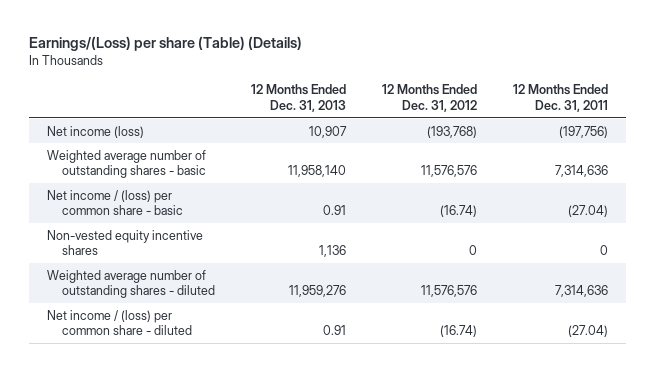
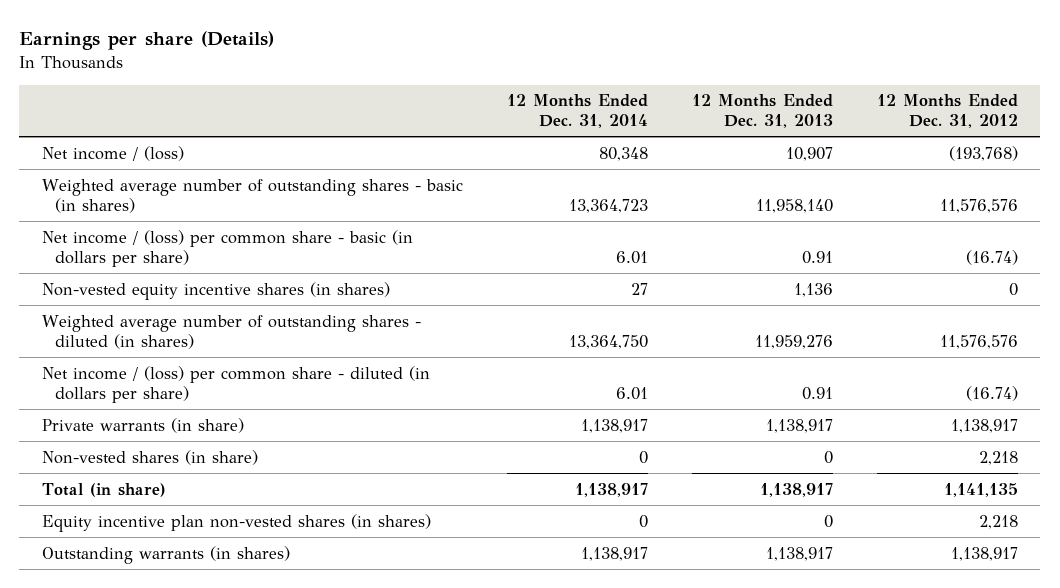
- Earnings/(Loss) per share (Table) (Details)
+ Earnings per share (Details)
- | 12 Months Ended Dec. 31, 2013 | 12 Months Ended Dec. 31, 2012 | 12 Months Ended Dec. 31, 2011
+ | 12 Months Ended Dec. 31, 2014 | 12 Months Ended Dec. 31, 2013 | 12 Months Ended Dec. 31, 2012
- Net income (loss) | 10,907 | (193,768) | (197,756)
- Weighted average number of outstanding shares - basic | 11,958,140 | 11,576,576 | 7,314,636
- Net income / (loss) per common share - basic | 0.91 | (16.74) | (27.04)
- Non-vested equity incentive shares | 1,136 | 0 | 0
- Weighted average number of outstanding shares - diluted | 11,959,276 | 11,576,576 | 7,314,636
- Net income / (loss) per common share - diluted | 0.91 | (16.74) | (27.04)
+ Net income / (loss) | 80,348 | 10,907 | (193,768)
+ Weighted average number of outstanding shares - basic (in shares) | 13,364,723 | 11,958,140 | 11,576,576
+ Net income / (loss) per common share - basic (in dollars per share) | 6.01 | 0.91 | (16.74)
+ Non-vested equity incentive shares (in shares) | 27 | 1,136 | 0
+ Weighted average number of outstanding shares - diluted (in shares) | 13,364,750 | 11,959,276 | 11,576,576
+ Net income / (loss) per common share - diluted (in dollars per share) | 6.01 | 0.91 | (16.74)
+ Private warrants (in share) | 1,138,917 | 1,138,917 | 1,138,917
+ Non-vested shares (in share) | 0 | 0 | 2,218
+ Total (in share) | 1,138,917 | 1,138,917 | 1,141,135
+ Equity incentive plan non-vested shares (in shares) | 0 | 0 | 2,218
+ Outstanding warrants (in shares) | 1,138,917 | 1,138,917 | 1,138,917

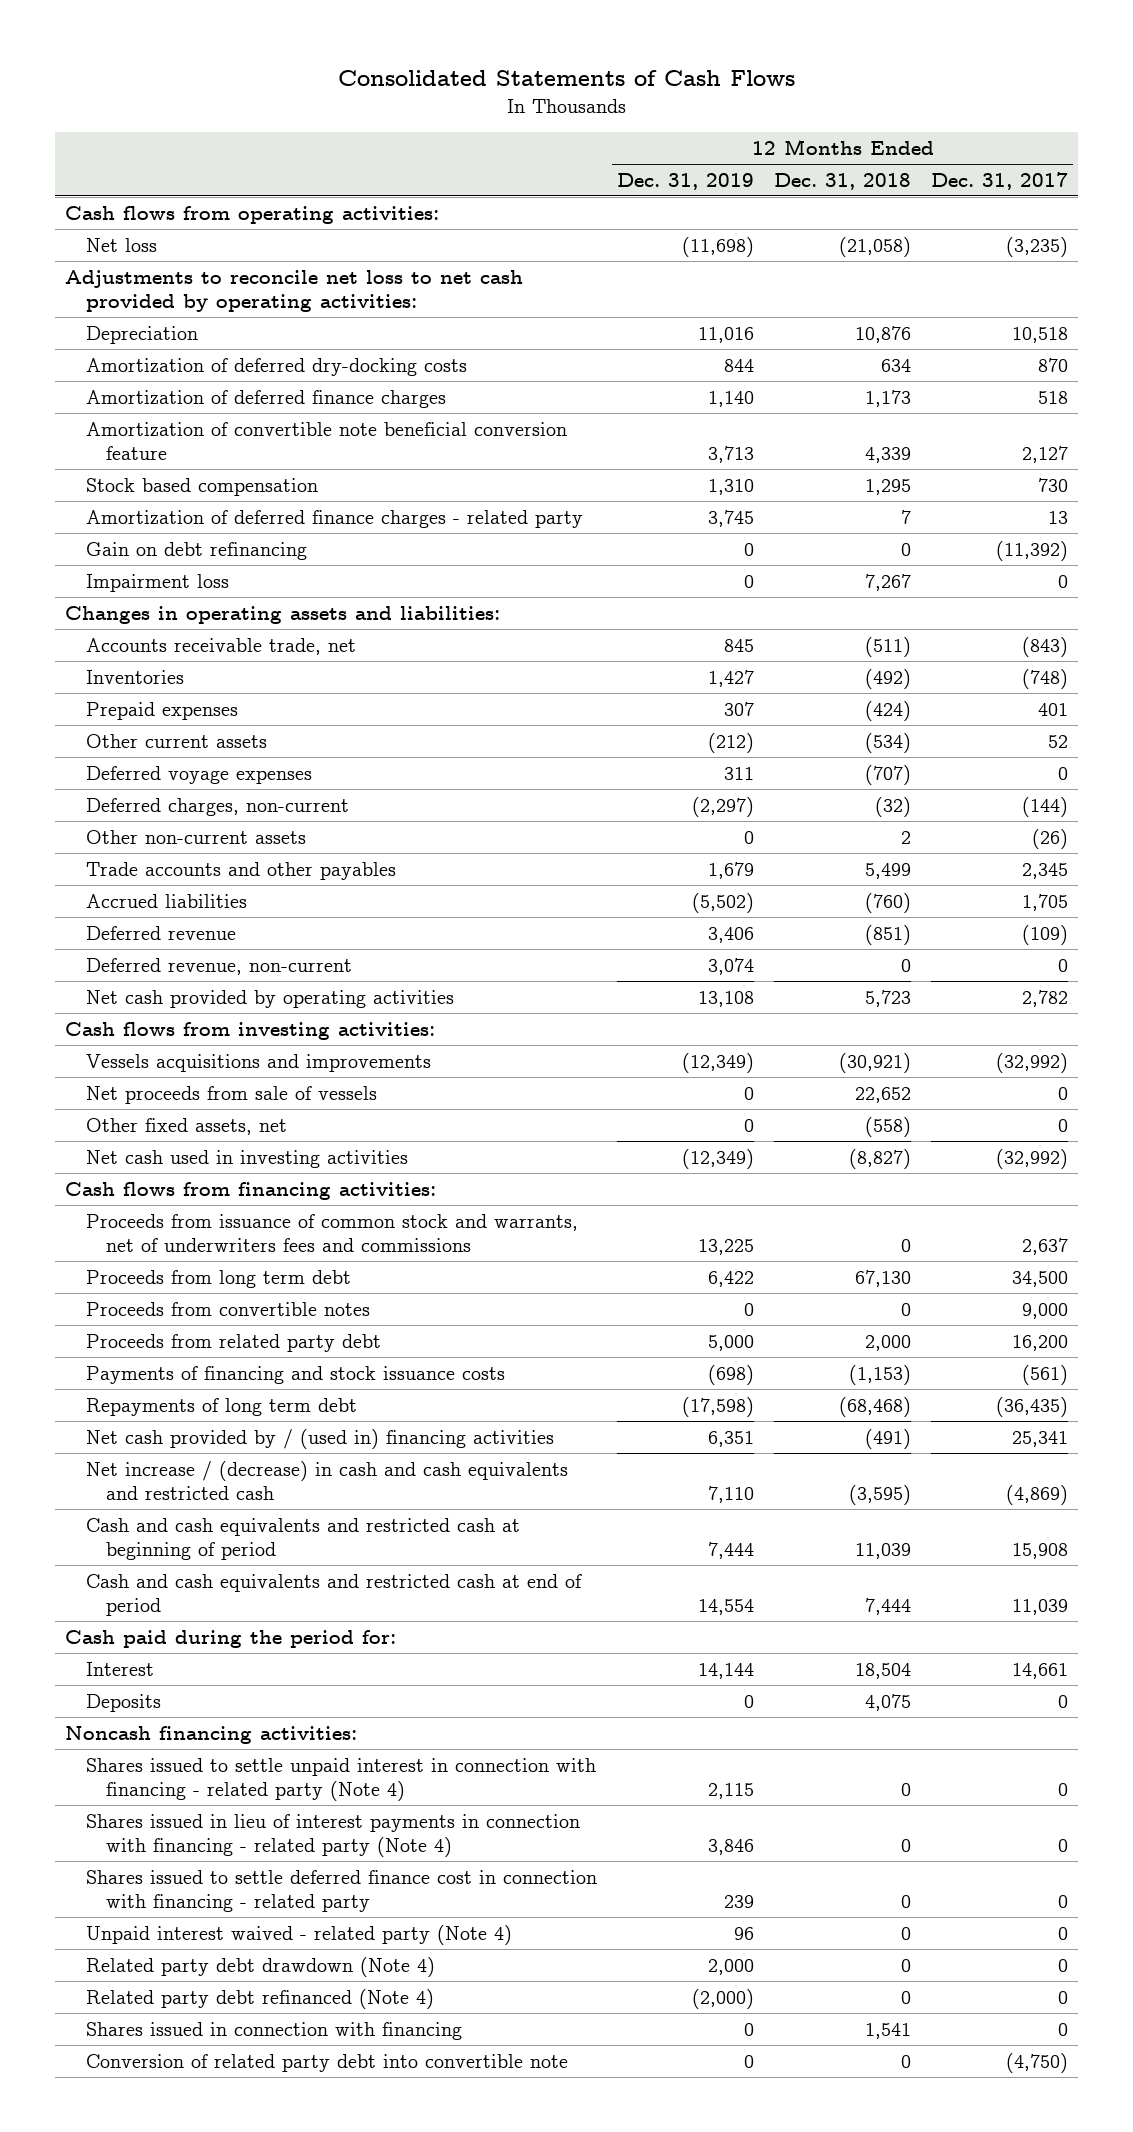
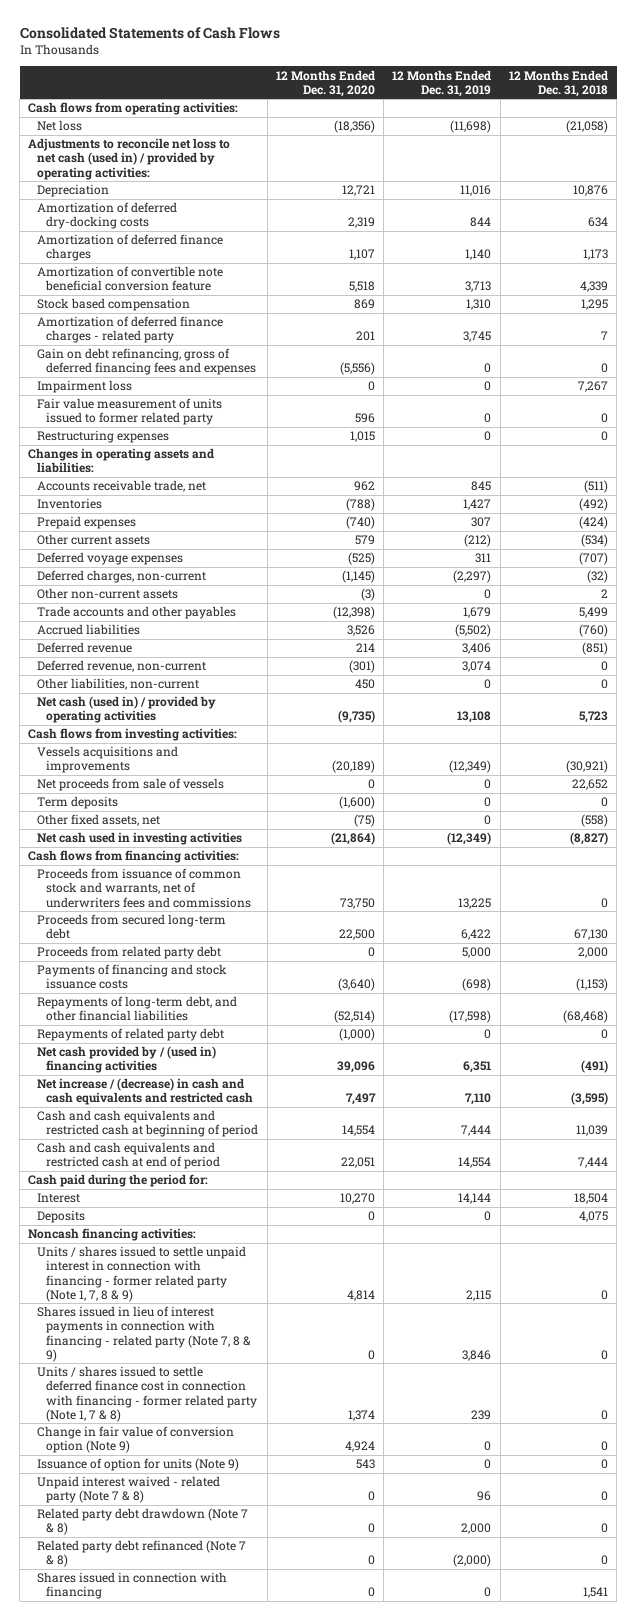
- | 12 Months Ended Dec. 31, 2019 | 12 Months Ended Dec. 31, 2018 | 12 Months Ended Dec. 31, 2017
+ | 12 Months Ended Dec. 31, 2020 | 12 Months Ended Dec. 31, 2019 | 12 Months Ended Dec. 31, 2018
- Adjustments to reconcile net loss to net cash provided by operating activities:
+ Adjustments to reconcile net loss to net cash (used in) / provided by operating activities:
- Gain on debt refinancing | 0 | 0 | (11,392)
+ Gain on debt refinancing, gross of deferred financing fees and expenses | (5,556) | 0 | 0
+ Fair value measurement of units issued to former related party | 596 | 0 | 0
+ Restructuring expenses | 1,015 | 0 | 0
- Net cash provided by operating activities | 13,108 | 5,723 | 2,782
+ Other liabilities, non-current | 450 | 0 | 0
+ Net cash (used in) / provided by operating activities | (9,735) | 13,108 | 5,723
+ Term deposits | (1,600) | 0 | 0
- Proceeds from long term debt | 6,422 | 67,130 | 34,500
- Proceeds from convertible notes | 0 | 0 | 9,000
+ Proceeds from secured long-term debt | 22,500 | 6,422 | 67,130
- Repayments of long term debt | (17,598) | (68,468) | (36,435)
+ Repayments of long-term debt, and other financial liabilities | (52,514) | (17,598) | (68,468)
+ Repayments of related party debt | (1,000) | 0 | 0
- Shares issued to settle unpaid interest in connection with financing - related party (Note 4) | 2,115 | 0 | 0
- Shares issued in lieu of interest payments in connection with financing - related party (Note 4) | 3,846 | 0 | 0
- Shares issued to settle deferred finance cost in connection with financing - related party | 239 | 0 | 0
- Unpaid interest waived - related party (Note 4) | 96 | 0 | 0
- Related party debt drawdown (Note 4) | 2,000 | 0 | 0
- Related party debt refinanced (Note 4) | (2,000) | 0 | 0
+ Units / shares issued to settle unpaid interest in connection with financing - former related party (Note 1, 7, 8 & 9) | 4,814 | 2,115 | 0
+ Shares issued in lieu of interest payments in connection with financing - related party (Note 7, 8 & 9) | 0 | 3,846 | 0
+ Units / shares issued to settle deferred finance cost in connection with financing - former related party (Note 1, 7 & 8) | 1,374 | 239 | 0
+ Change in fair value of conversion option (Note 9) | 4,924 | 0 | 0
+ Issuance of option for units (Note 9) | 543 | 0 | 0
+ Unpaid interest waived - related party (Note 7 & 8) | 0 | 96 | 0
+ Related party debt drawdown (Note 7 & 8) | 0 | 2,000 | 0
+ Related party debt refinanced (Note 7 & 8) | 0 | (2,000) | 0
- Conversion of related party debt into convertible note | 0 | 0 | (4,750)

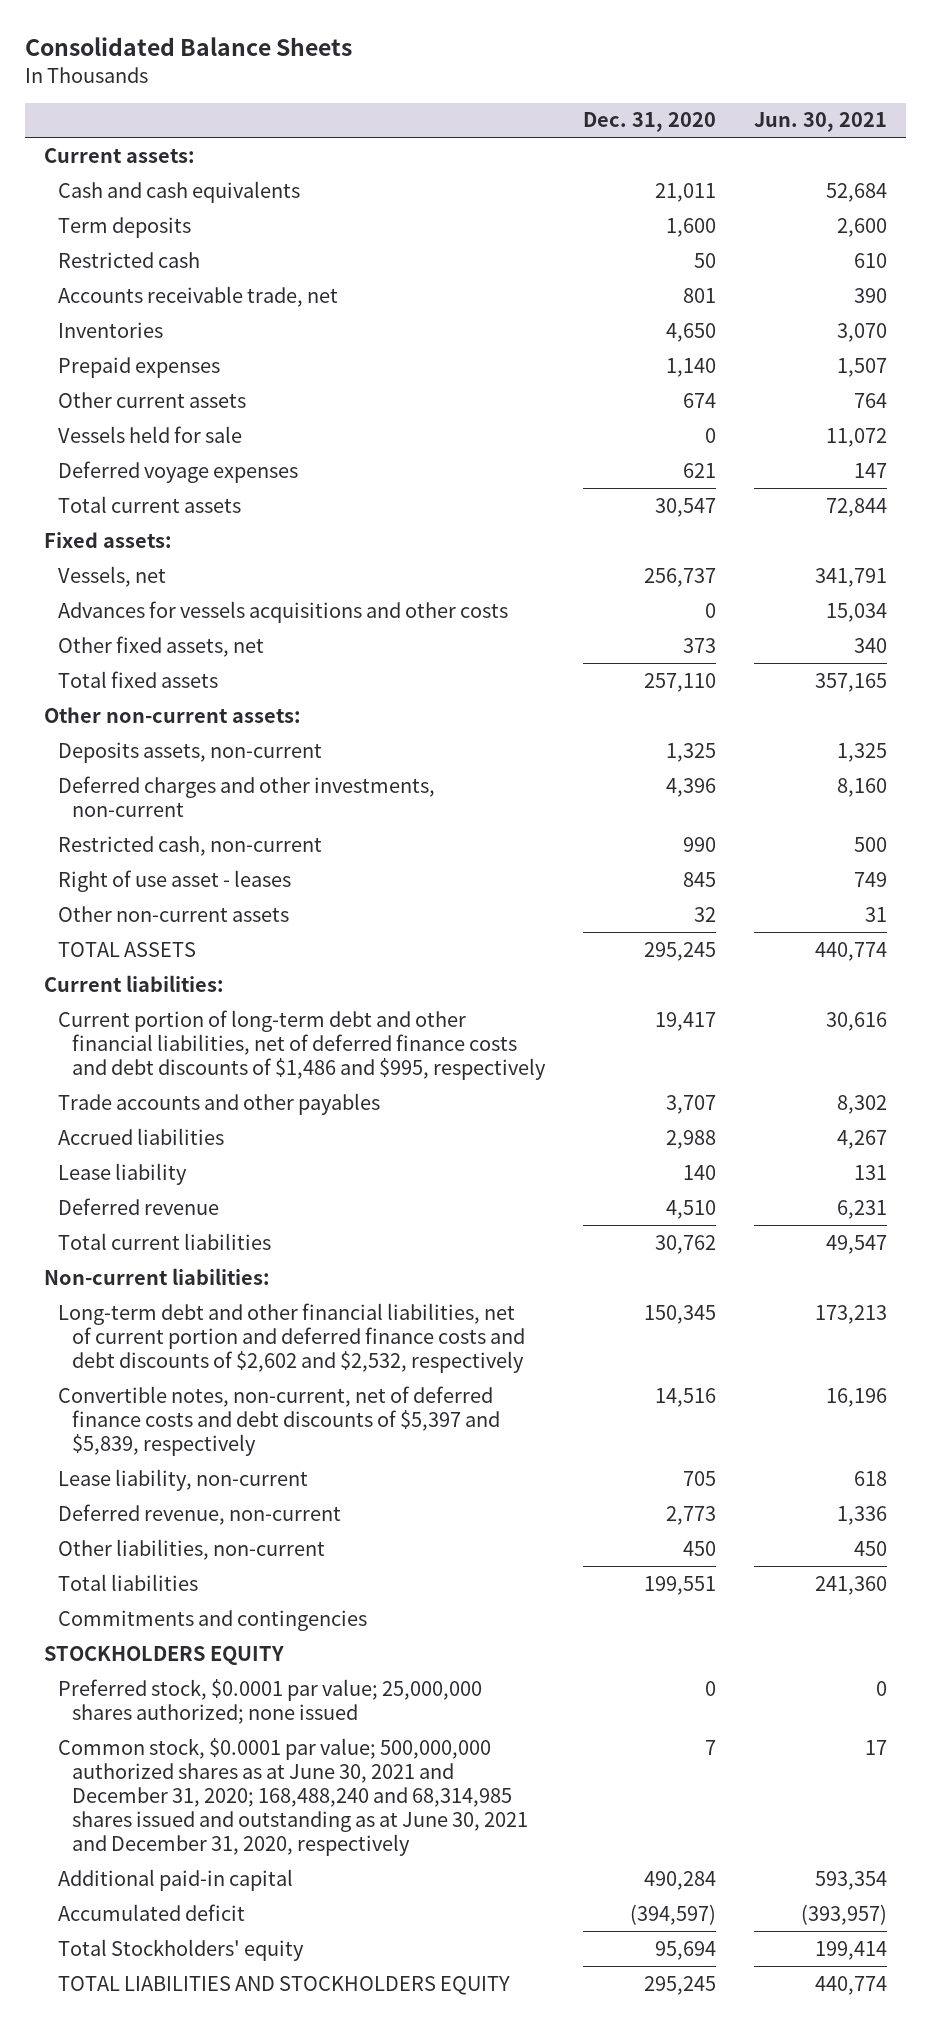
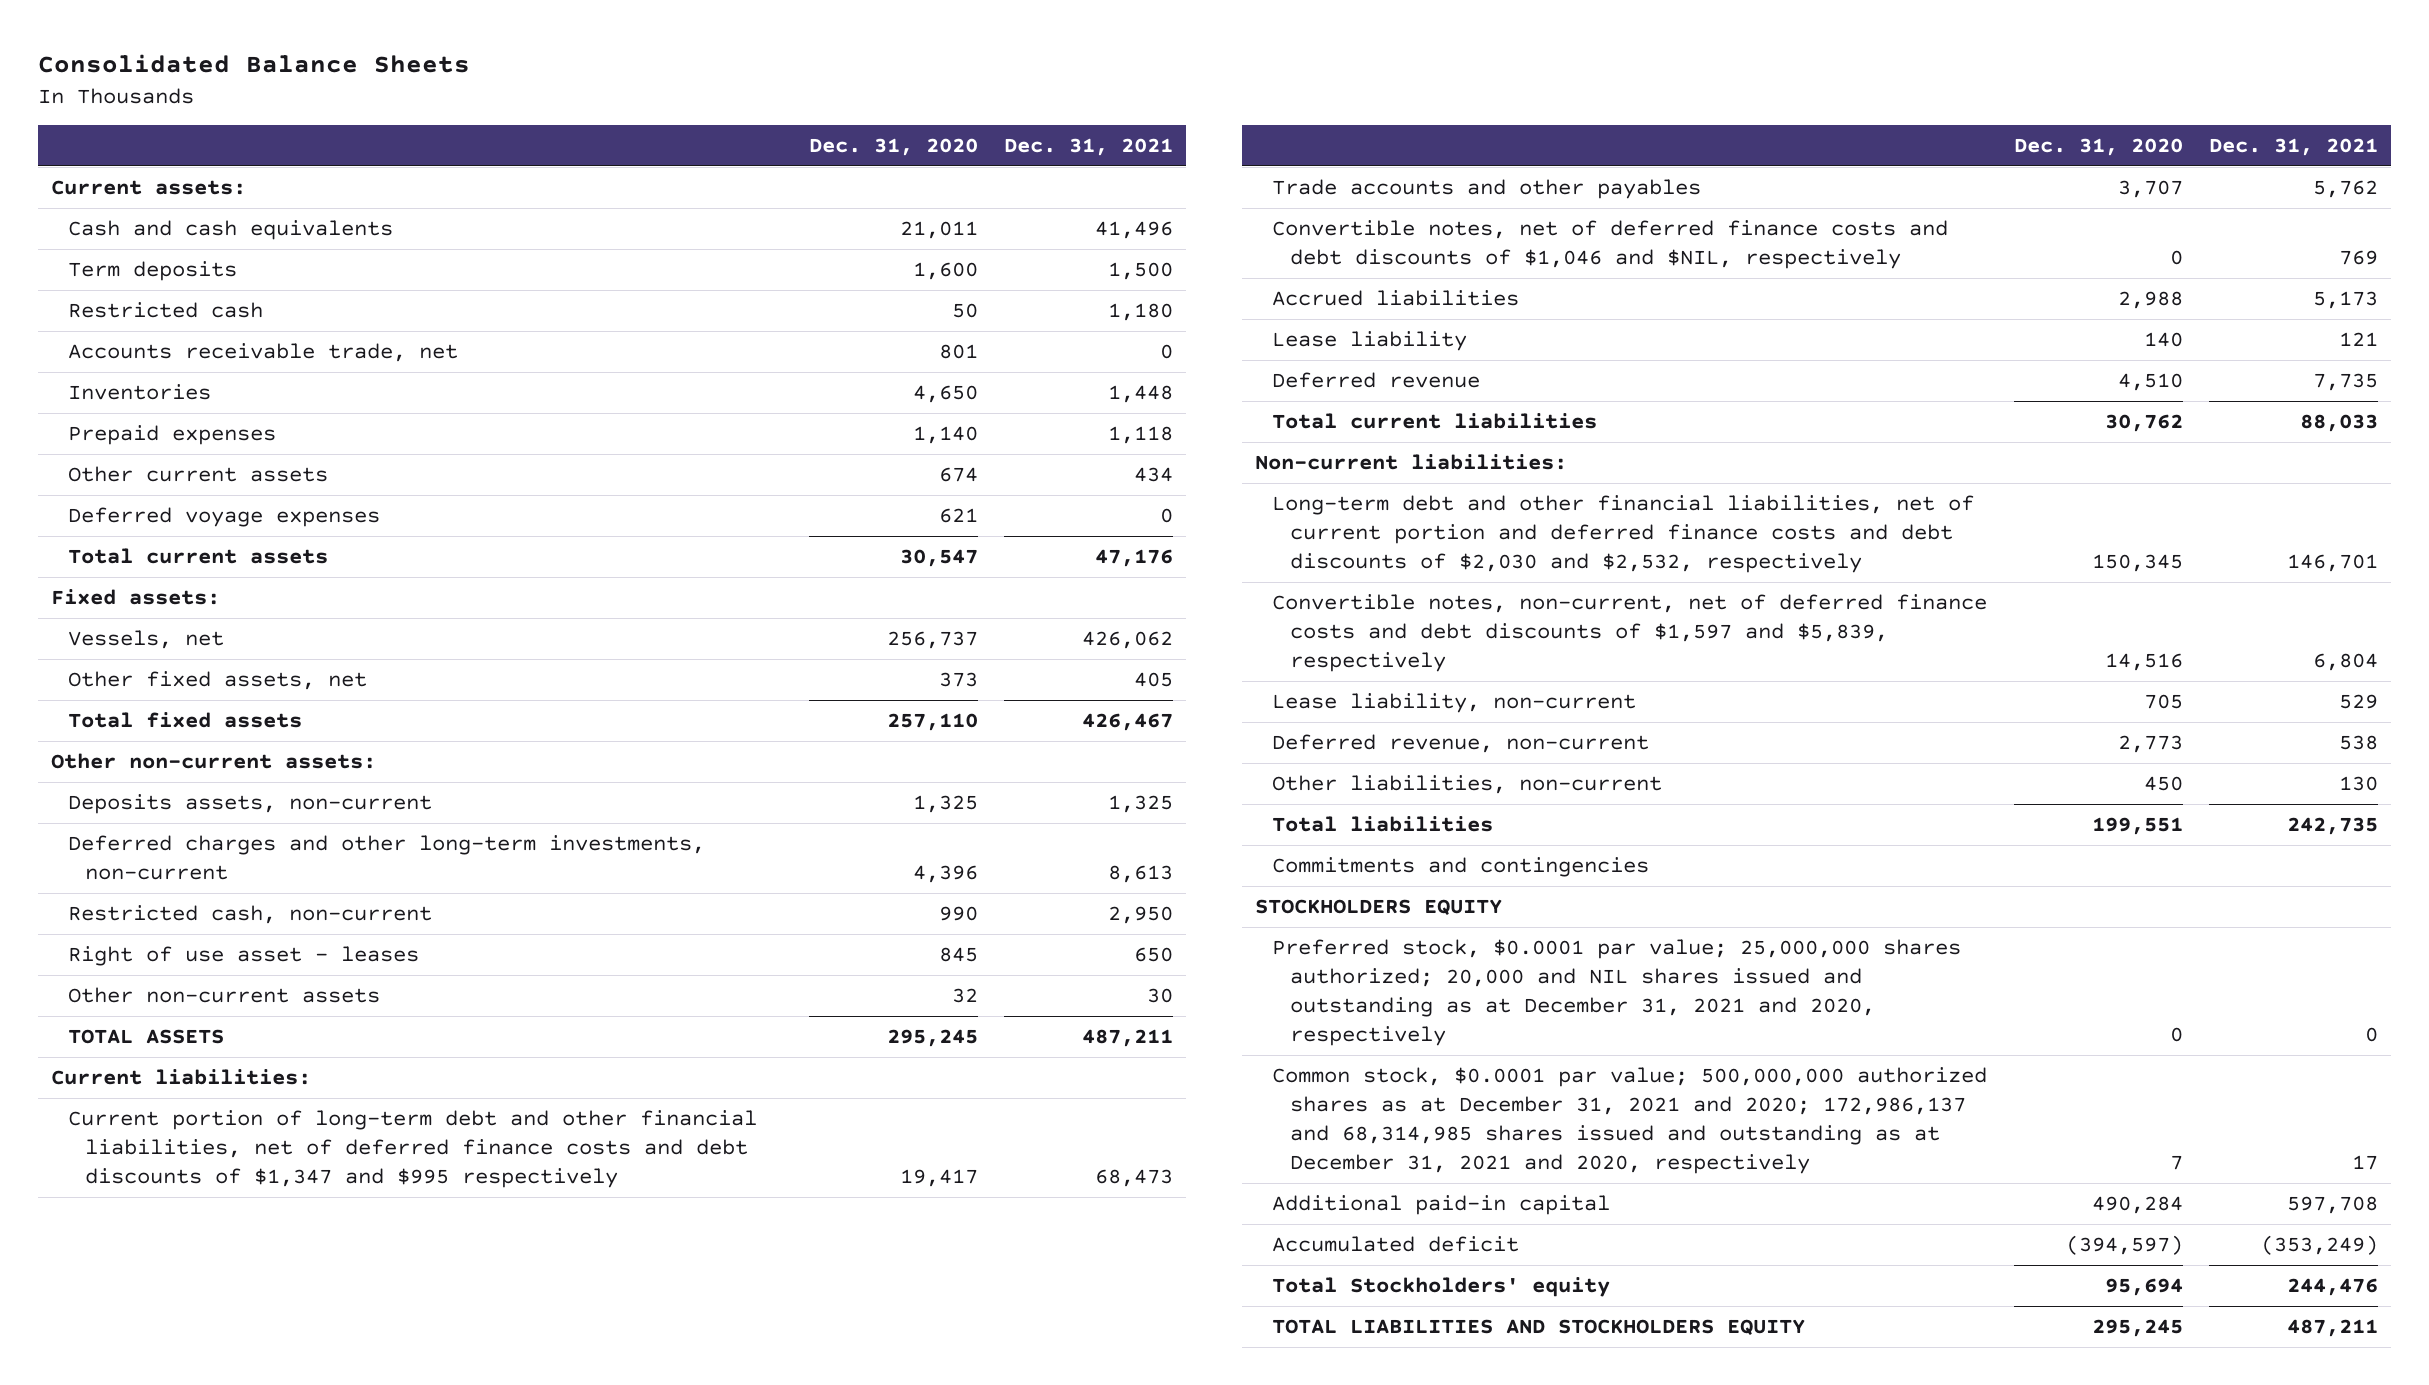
- | Dec. 31, 2020 | Jun. 30, 2021
+ | Dec. 31, 2020 | Dec. 31, 2021
- Vessels held for sale | 0 | 11,072
- Advances for vessels acquisitions and other costs | 0 | 15,034
- Deferred charges and other investments, non-current | 4,396 | 8,160
+ Deferred charges and other long-term investments, non-current | 4,396 | 8,613
- Current portion of long-term debt and other financial liabilities, net of deferred finance costs and debt discounts of $1,486 and $995, respectively | 19,417 | 30,616
+ Current portion of long-term debt and other financial liabilities, net of deferred finance costs and debt discounts of $1,347 and $995 respectively | 19,417 | 68,473
+ Convertible notes, net of deferred finance costs and debt discounts of $1,046 and $NIL, respectively | 0 | 769
- Long-term debt and other financial liabilities, net of current portion and deferred finance costs and debt discounts of $2,602 and $2,532, respectively | 150,345 | 173,213
- Convertible notes, non-current, net of deferred finance costs and debt discounts of $5,397 and $5,839, respectively | 14,516 | 16,196
+ Long-term debt and other financial liabilities, net of current portion and deferred finance costs and debt discounts of $2,030 and $2,532, respectively | 150,345 | 146,701
+ Convertible notes, non-current, net of deferred finance costs and debt discounts of $1,597 and $5,839, respectively | 14,516 | 6,804
- Preferred stock, $0.0001 par value; 25,000,000 shares authorized; none issued | 0 | 0
- Common stock, $0.0001 par value; 500,000,000 authorized shares as at June 30, 2021 and December 31, 2020; 168,488,240 and 68,314,985 shares issued and outstanding as at June 30, 2021 and December 31, 2020, respectively | 7 | 17
+ Preferred stock, $0.0001 par value; 25,000,000 shares authorized; 20,000 and NIL shares issued and outstanding as at December 31, 2021 and 2020, respectively | 0 | 0
+ Common stock, $0.0001 par value; 500,000,000 authorized shares as at December 31, 2021 and 2020; 172,986,137 and 68,314,985 shares issued and outstanding as at December 31, 2021 and 2020, respectively | 7 | 17

